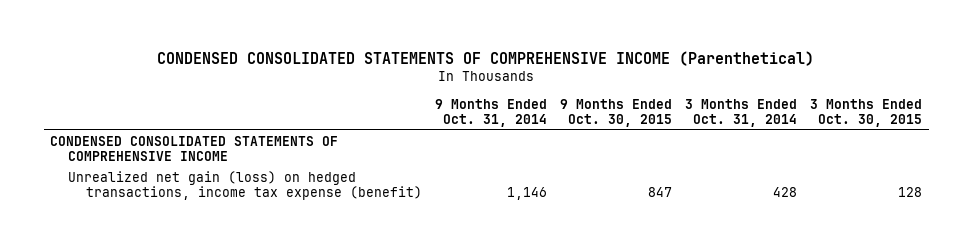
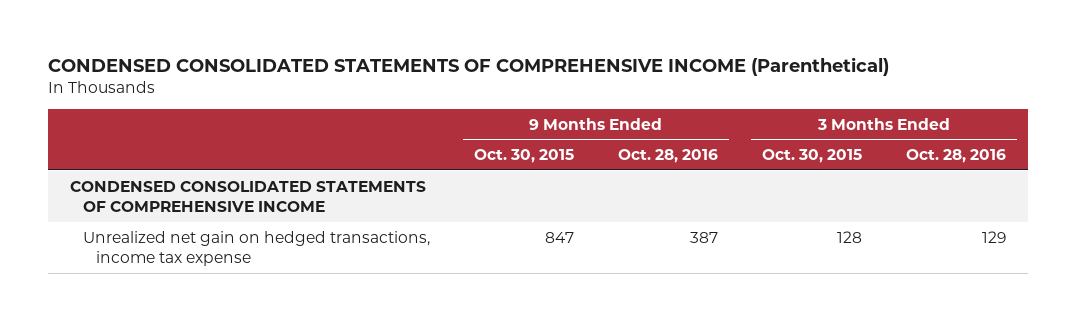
- | 9 Months Ended Oct. 31, 2014 | 9 Months Ended Oct. 30, 2015 | 3 Months Ended Oct. 31, 2014 | 3 Months Ended Oct. 30, 2015
+ | 9 Months Ended Oct. 30, 2015 | 9 Months Ended Oct. 28, 2016 | 3 Months Ended Oct. 30, 2015 | 3 Months Ended Oct. 28, 2016
- Unrealized net gain (loss) on hedged transactions, income tax expense (benefit) | 1,146 | 847 | 428 | 128
+ Unrealized net gain on hedged transactions, income tax expense | 847 | 387 | 128 | 129

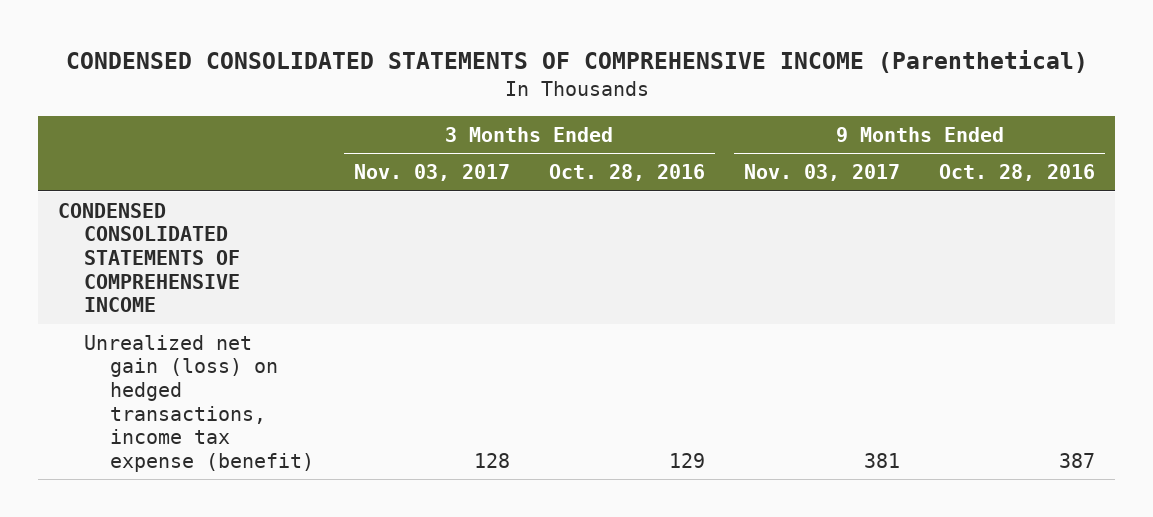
- | 9 Months Ended Oct. 30, 2015 | 9 Months Ended Oct. 28, 2016 | 3 Months Ended Oct. 30, 2015 | 3 Months Ended Oct. 28, 2016
+ | 3 Months Ended Nov. 03, 2017 | 3 Months Ended Oct. 28, 2016 | 9 Months Ended Nov. 03, 2017 | 9 Months Ended Oct. 28, 2016
- Unrealized net gain on hedged transactions, income tax expense | 847 | 387 | 128 | 129
+ Unrealized net gain (loss) on hedged transactions, income tax expense (benefit) | 128 | 129 | 381 | 387

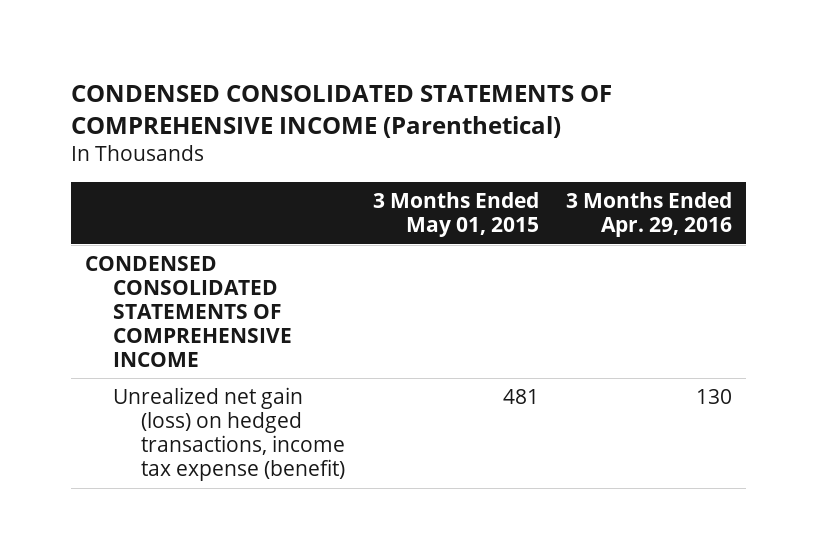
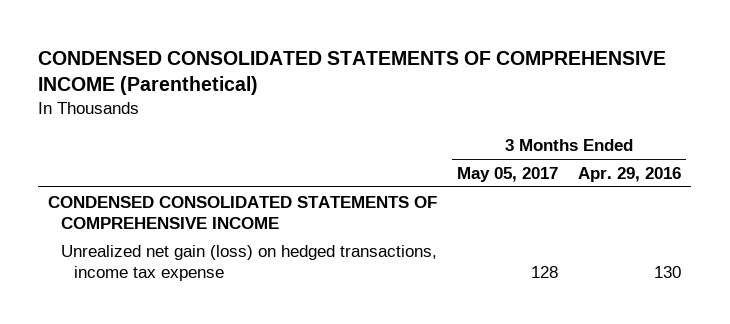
- | 3 Months Ended May 01, 2015 | 3 Months Ended Apr. 29, 2016
+ | 3 Months Ended May 05, 2017 | 3 Months Ended Apr. 29, 2016
- Unrealized net gain (loss) on hedged transactions, income tax expense (benefit) | 481 | 130
+ Unrealized net gain (loss) on hedged transactions, income tax expense | 128 | 130

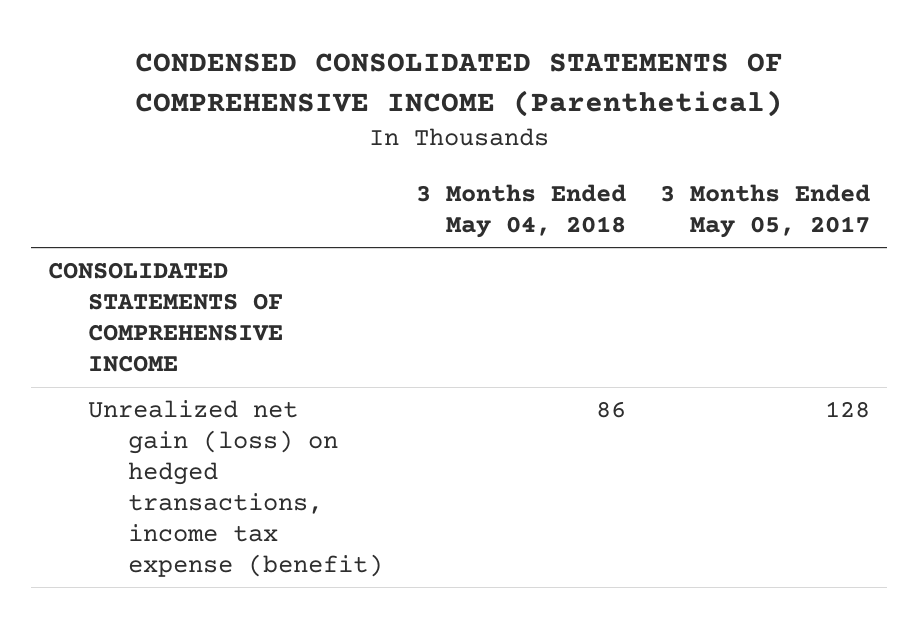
- | 3 Months Ended May 05, 2017 | 3 Months Ended Apr. 29, 2016
+ | 3 Months Ended May 04, 2018 | 3 Months Ended May 05, 2017
- CONDENSED CONSOLIDATED STATEMENTS OF COMPREHENSIVE INCOME
- Unrealized net gain (loss) on hedged transactions, income tax expense | 128 | 130
+ CONSOLIDATED STATEMENTS OF COMPREHENSIVE INCOME
+ Unrealized net gain (loss) on hedged transactions, income tax expense (benefit) | 86 | 128

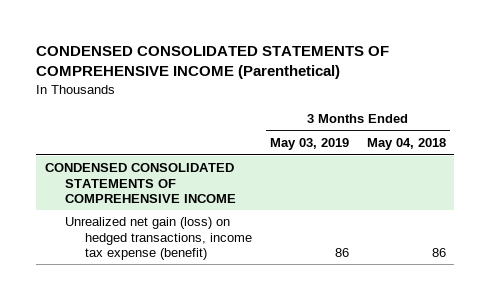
- | 3 Months Ended May 04, 2018 | 3 Months Ended May 05, 2017
+ | 3 Months Ended May 03, 2019 | 3 Months Ended May 04, 2018
- CONSOLIDATED STATEMENTS OF COMPREHENSIVE INCOME
+ CONDENSED CONSOLIDATED STATEMENTS OF COMPREHENSIVE INCOME

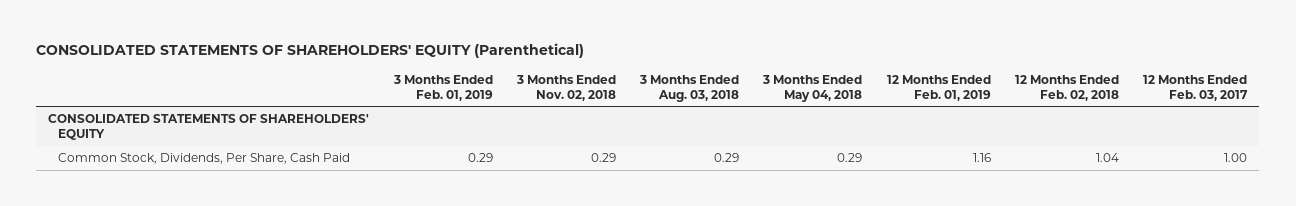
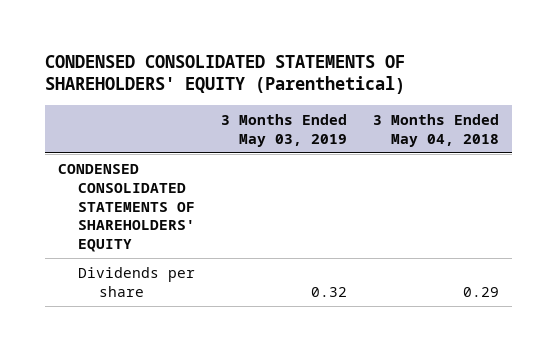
- CONSOLIDATED STATEMENTS OF SHAREHOLDERS' EQUITY (Parenthetical)
+ CONDENSED CONSOLIDATED STATEMENTS OF SHAREHOLDERS' EQUITY (Parenthetical)
- | 3 Months Ended Feb. 01, 2019 | 3 Months Ended Nov. 02, 2018 | 3 Months Ended Aug. 03, 2018 | 3 Months Ended May 04, 2018 | 12 Months Ended Feb. 01, 2019 | 12 Months Ended Feb. 02, 2018 | 12 Months Ended Feb. 03, 2017
+ | 3 Months Ended May 03, 2019 | 3 Months Ended May 04, 2018
- CONSOLIDATED STATEMENTS OF SHAREHOLDERS' EQUITY
- Common Stock, Dividends, Per Share, Cash Paid | 0.29 | 0.29 | 0.29 | 0.29 | 1.16 | 1.04 | 1.00
+ CONDENSED CONSOLIDATED STATEMENTS OF SHAREHOLDERS' EQUITY
+ Dividends per share | 0.32 | 0.29

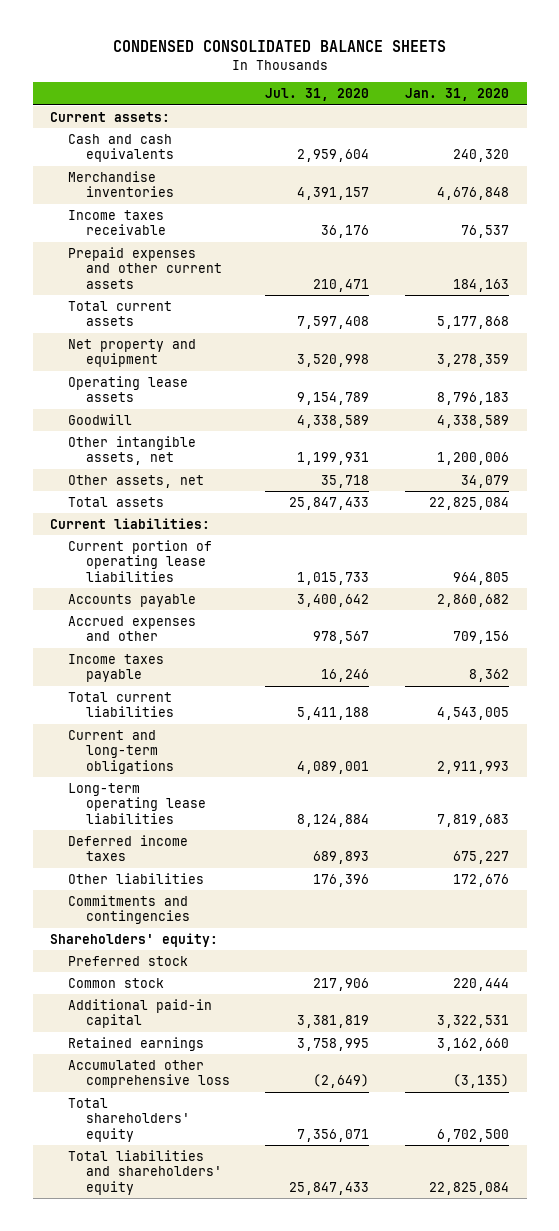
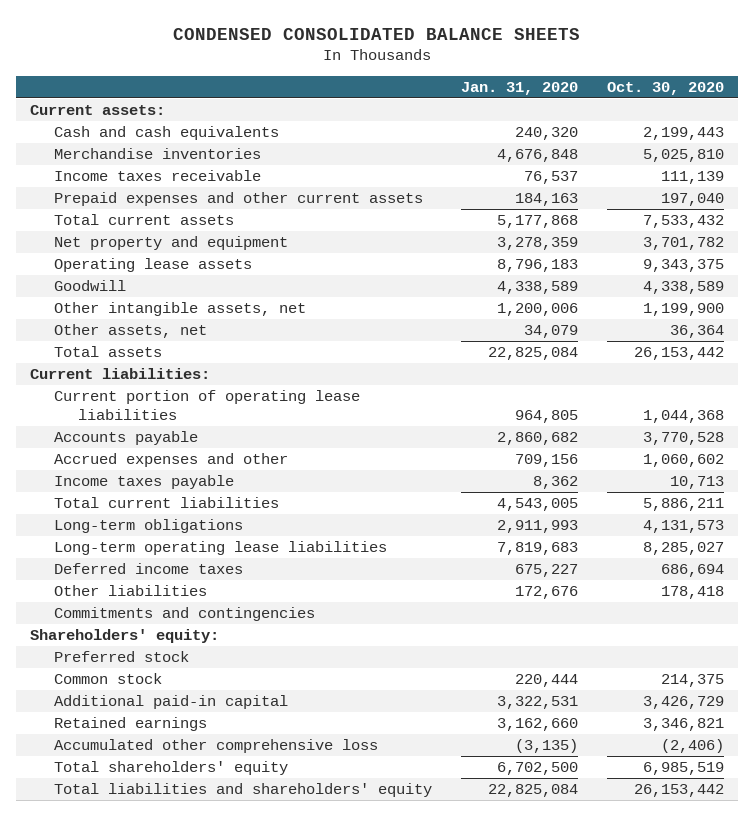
- | Jul. 31, 2020 | Jan. 31, 2020
+ | Jan. 31, 2020 | Oct. 30, 2020
- Current and long-term obligations | 4,089,001 | 2,911,993
+ Long-term obligations | 2,911,993 | 4,131,573

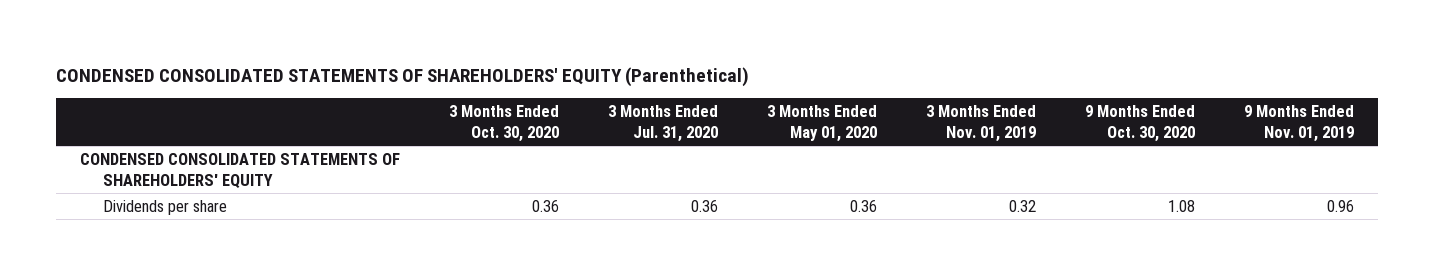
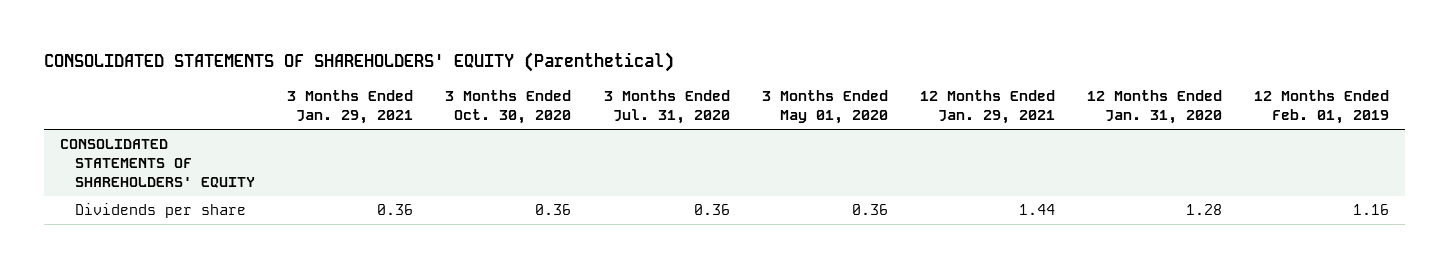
- CONDENSED CONSOLIDATED STATEMENTS OF SHAREHOLDERS' EQUITY (Parenthetical)
+ CONSOLIDATED STATEMENTS OF SHAREHOLDERS' EQUITY (Parenthetical)
- | 3 Months Ended Oct. 30, 2020 | 3 Months Ended Jul. 31, 2020 | 3 Months Ended May 01, 2020 | 3 Months Ended Nov. 01, 2019 | 9 Months Ended Oct. 30, 2020 | 9 Months Ended Nov. 01, 2019
+ | 3 Months Ended Jan. 29, 2021 | 3 Months Ended Oct. 30, 2020 | 3 Months Ended Jul. 31, 2020 | 3 Months Ended May 01, 2020 | 12 Months Ended Jan. 29, 2021 | 12 Months Ended Jan. 31, 2020 | 12 Months Ended Feb. 01, 2019
- CONDENSED CONSOLIDATED STATEMENTS OF SHAREHOLDERS' EQUITY
+ CONSOLIDATED STATEMENTS OF SHAREHOLDERS' EQUITY

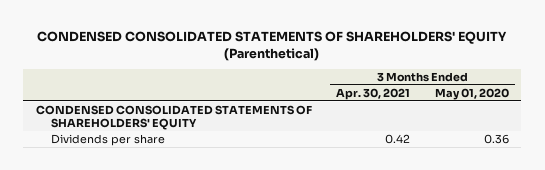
- CONSOLIDATED STATEMENTS OF SHAREHOLDERS' EQUITY (Parenthetical)
+ CONDENSED CONSOLIDATED STATEMENTS OF SHAREHOLDERS' EQUITY (Parenthetical)
- | 3 Months Ended Jan. 29, 2021 | 3 Months Ended Oct. 30, 2020 | 3 Months Ended Jul. 31, 2020 | 3 Months Ended May 01, 2020 | 12 Months Ended Jan. 29, 2021 | 12 Months Ended Jan. 31, 2020 | 12 Months Ended Feb. 01, 2019
+ | 3 Months Ended Apr. 30, 2021 | 3 Months Ended May 01, 2020
- CONSOLIDATED STATEMENTS OF SHAREHOLDERS' EQUITY
+ CONDENSED CONSOLIDATED STATEMENTS OF SHAREHOLDERS' EQUITY

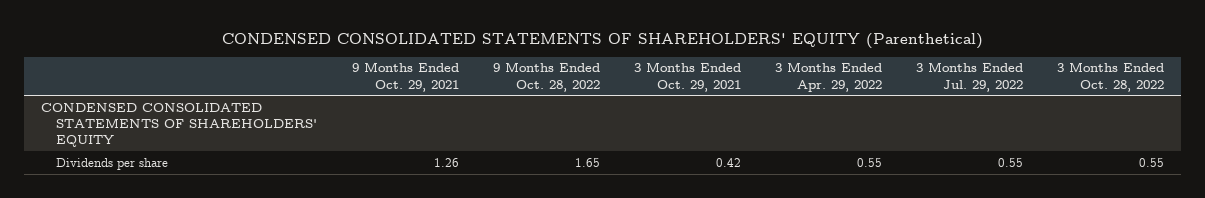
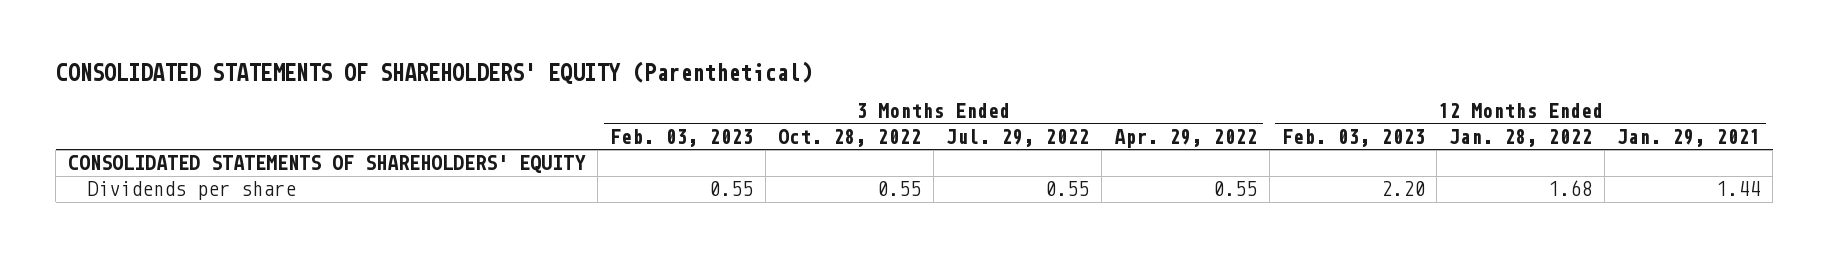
- CONDENSED CONSOLIDATED STATEMENTS OF SHAREHOLDERS' EQUITY (Parenthetical)
+ CONSOLIDATED STATEMENTS OF SHAREHOLDERS' EQUITY (Parenthetical)
- | 9 Months Ended Oct. 29, 2021 | 9 Months Ended Oct. 28, 2022 | 3 Months Ended Oct. 29, 2021 | 3 Months Ended Apr. 29, 2022 | 3 Months Ended Jul. 29, 2022 | 3 Months Ended Oct. 28, 2022
+ | 3 Months Ended Feb. 03, 2023 | 3 Months Ended Oct. 28, 2022 | 3 Months Ended Jul. 29, 2022 | 3 Months Ended Apr. 29, 2022 | 12 Months Ended Feb. 03, 2023 | 12 Months Ended Jan. 28, 2022 | 12 Months Ended Jan. 29, 2021
- CONDENSED CONSOLIDATED STATEMENTS OF SHAREHOLDERS' EQUITY
+ CONSOLIDATED STATEMENTS OF SHAREHOLDERS' EQUITY

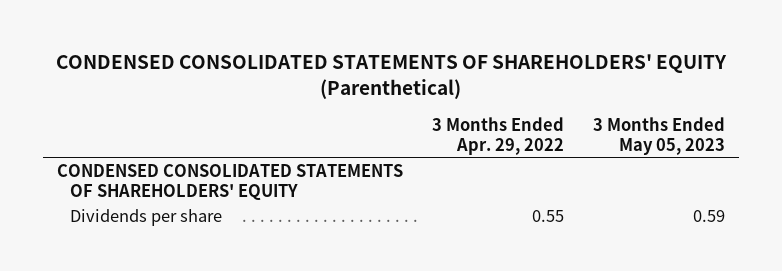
- CONSOLIDATED STATEMENTS OF SHAREHOLDERS' EQUITY (Parenthetical)
+ CONDENSED CONSOLIDATED STATEMENTS OF SHAREHOLDERS' EQUITY (Parenthetical)
- | 3 Months Ended Feb. 03, 2023 | 3 Months Ended Oct. 28, 2022 | 3 Months Ended Jul. 29, 2022 | 3 Months Ended Apr. 29, 2022 | 12 Months Ended Feb. 03, 2023 | 12 Months Ended Jan. 28, 2022 | 12 Months Ended Jan. 29, 2021
+ | 3 Months Ended Apr. 29, 2022 | 3 Months Ended May 05, 2023
- CONSOLIDATED STATEMENTS OF SHAREHOLDERS' EQUITY
+ CONDENSED CONSOLIDATED STATEMENTS OF SHAREHOLDERS' EQUITY

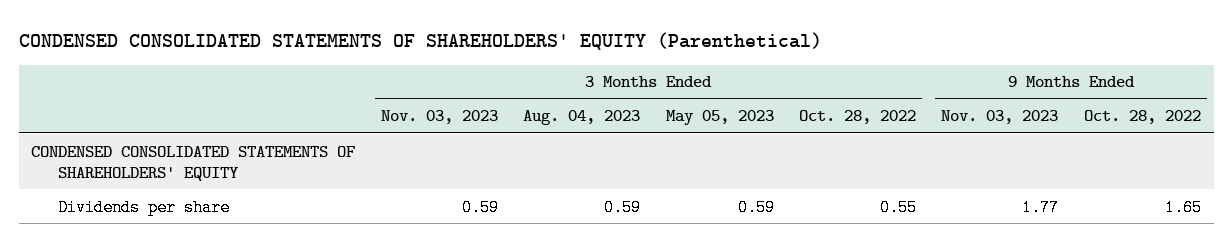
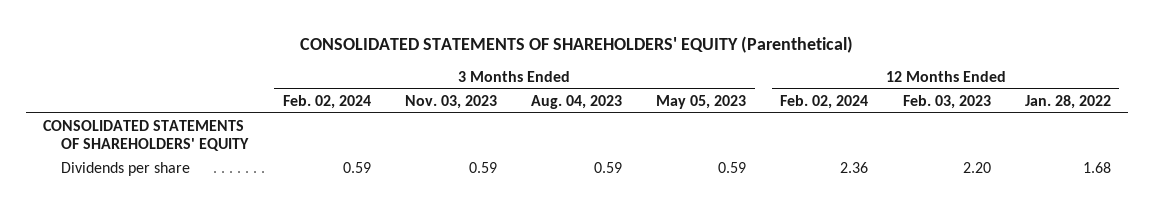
- CONDENSED CONSOLIDATED STATEMENTS OF SHAREHOLDERS' EQUITY (Parenthetical)
+ CONSOLIDATED STATEMENTS OF SHAREHOLDERS' EQUITY (Parenthetical)
- | 3 Months Ended Nov. 03, 2023 | 3 Months Ended Aug. 04, 2023 | 3 Months Ended May 05, 2023 | 3 Months Ended Oct. 28, 2022 | 9 Months Ended Nov. 03, 2023 | 9 Months Ended Oct. 28, 2022
+ | 3 Months Ended Feb. 02, 2024 | 3 Months Ended Nov. 03, 2023 | 3 Months Ended Aug. 04, 2023 | 3 Months Ended May 05, 2023 | 12 Months Ended Feb. 02, 2024 | 12 Months Ended Feb. 03, 2023 | 12 Months Ended Jan. 28, 2022
- CONDENSED CONSOLIDATED STATEMENTS OF SHAREHOLDERS' EQUITY
+ CONSOLIDATED STATEMENTS OF SHAREHOLDERS' EQUITY

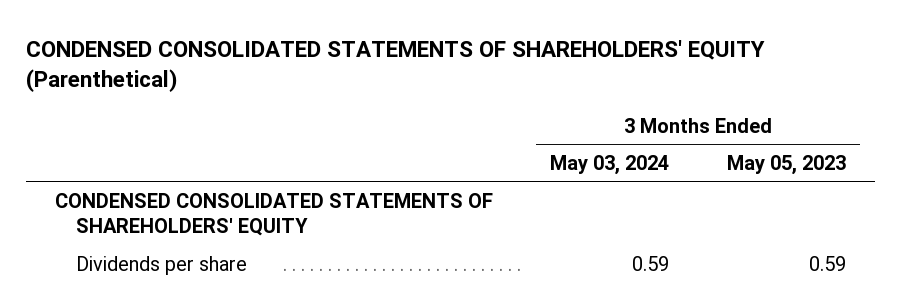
- CONSOLIDATED STATEMENTS OF SHAREHOLDERS' EQUITY (Parenthetical)
+ CONDENSED CONSOLIDATED STATEMENTS OF SHAREHOLDERS' EQUITY (Parenthetical)
- | 3 Months Ended Feb. 02, 2024 | 3 Months Ended Nov. 03, 2023 | 3 Months Ended Aug. 04, 2023 | 3 Months Ended May 05, 2023 | 12 Months Ended Feb. 02, 2024 | 12 Months Ended Feb. 03, 2023 | 12 Months Ended Jan. 28, 2022
+ | 3 Months Ended May 03, 2024 | 3 Months Ended May 05, 2023
- CONSOLIDATED STATEMENTS OF SHAREHOLDERS' EQUITY
+ CONDENSED CONSOLIDATED STATEMENTS OF SHAREHOLDERS' EQUITY

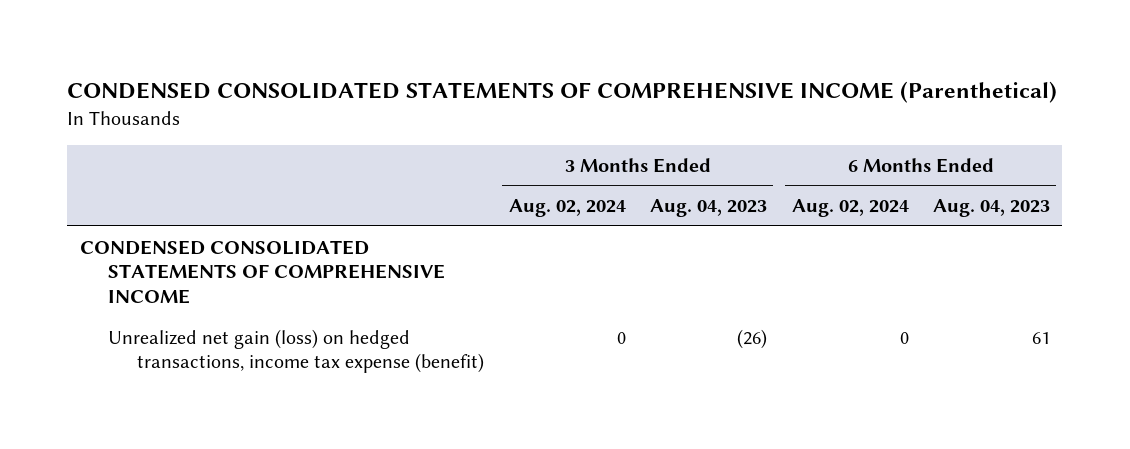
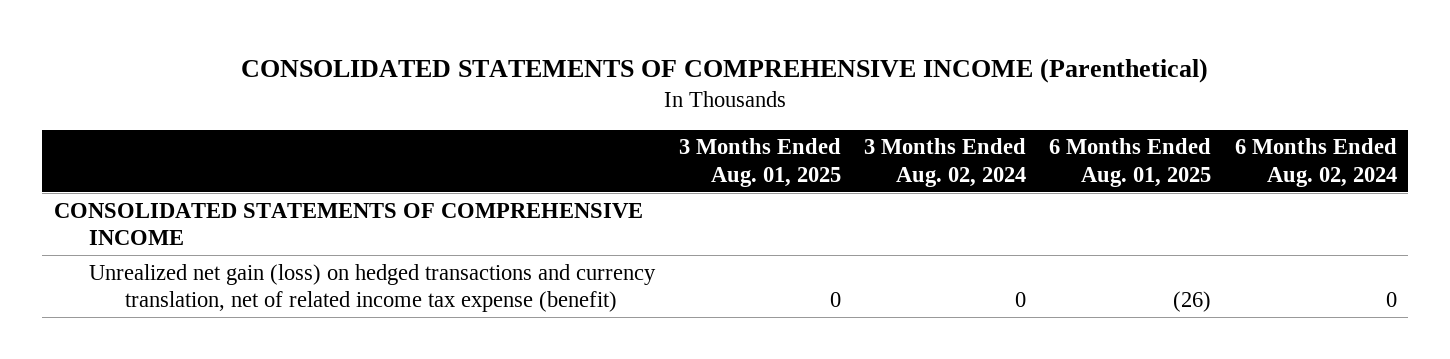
- CONDENSED CONSOLIDATED STATEMENTS OF COMPREHENSIVE INCOME (Parenthetical)
+ CONSOLIDATED STATEMENTS OF COMPREHENSIVE INCOME (Parenthetical)
- | 3 Months Ended Aug. 02, 2024 | 3 Months Ended Aug. 04, 2023 | 6 Months Ended Aug. 02, 2024 | 6 Months Ended Aug. 04, 2023
+ | 3 Months Ended Aug. 01, 2025 | 3 Months Ended Aug. 02, 2024 | 6 Months Ended Aug. 01, 2025 | 6 Months Ended Aug. 02, 2024
- CONDENSED CONSOLIDATED STATEMENTS OF COMPREHENSIVE INCOME
- Unrealized net gain (loss) on hedged transactions, income tax expense (benefit) | 0 | (26) | 0 | 61
+ CONSOLIDATED STATEMENTS OF COMPREHENSIVE INCOME
+ Unrealized net gain (loss) on hedged transactions and currency translation, net of related income tax expense (benefit) | 0 | 0 | (26) | 0

